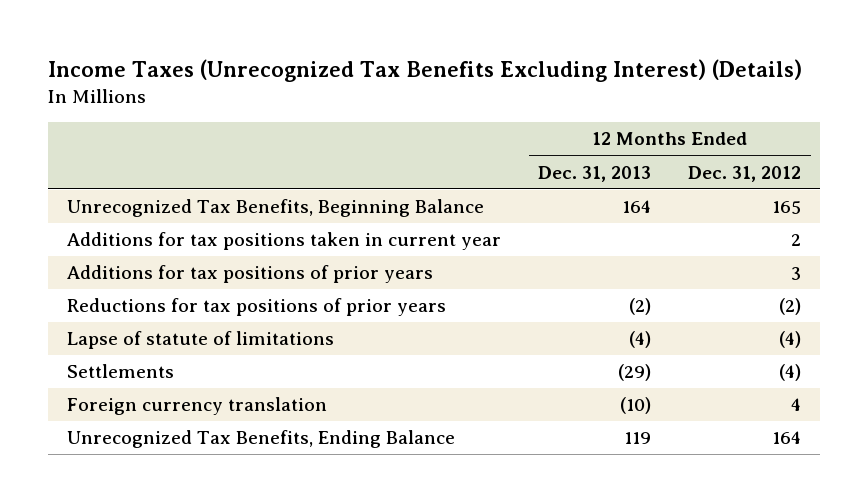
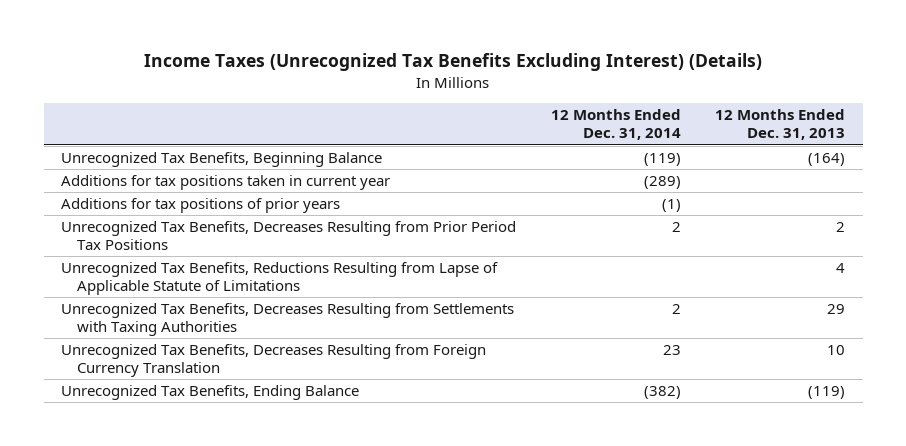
- | 12 Months Ended Dec. 31, 2013 | 12 Months Ended Dec. 31, 2012
+ | 12 Months Ended Dec. 31, 2014 | 12 Months Ended Dec. 31, 2013
- Unrecognized Tax Benefits, Beginning Balance | 164 | 165
+ Unrecognized Tax Benefits, Beginning Balance | (119) | (164)
- Reductions for tax positions of prior years | (2) | (2)
- Lapse of statute of limitations | (4) | (4)
- Settlements | (29) | (4)
- Foreign currency translation | (10) | 4
- Unrecognized Tax Benefits, Ending Balance | 119 | 164
+ Unrecognized Tax Benefits, Decreases Resulting from Prior Period Tax Positions | 2 | 2
+ Unrecognized Tax Benefits, Reductions Resulting from Lapse of Applicable Statute of Limitations | | 4
+ Unrecognized Tax Benefits, Decreases Resulting from Settlements with Taxing Authorities | 2 | 29
+ Unrecognized Tax Benefits, Decreases Resulting from Foreign Currency Translation | 23 | 10
+ Unrecognized Tax Benefits, Ending Balance | (382) | (119)

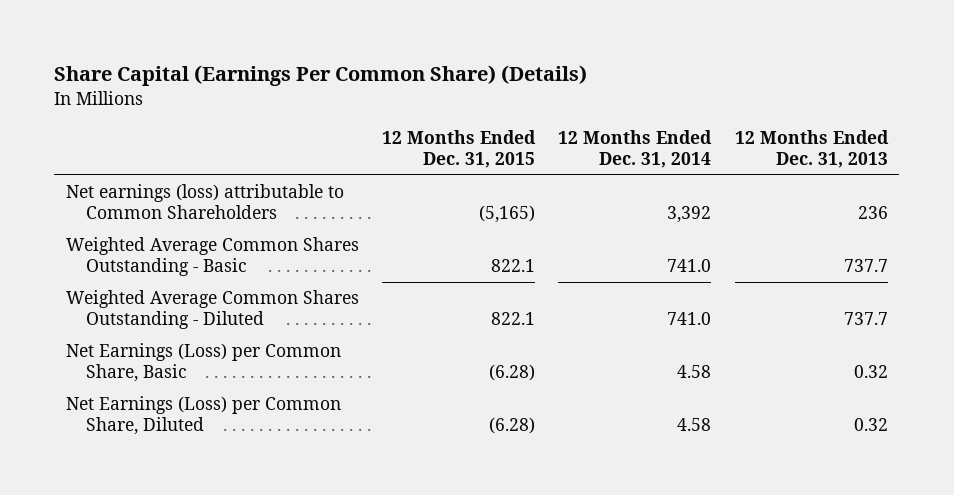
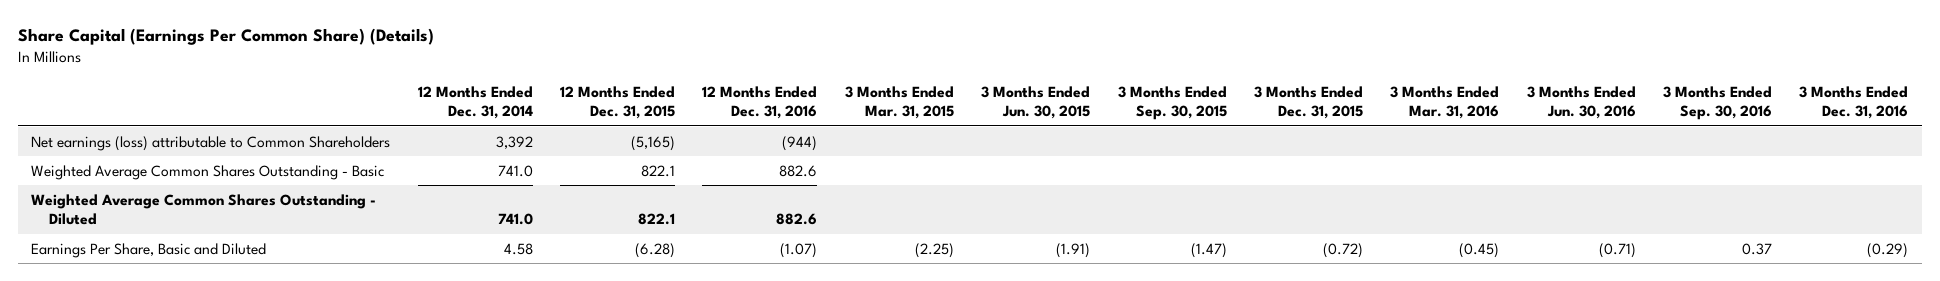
- | 12 Months Ended Dec. 31, 2015 | 12 Months Ended Dec. 31, 2014 | 12 Months Ended Dec. 31, 2013
+ | 12 Months Ended Dec. 31, 2014 | 12 Months Ended Dec. 31, 2015 | 12 Months Ended Dec. 31, 2016 | 3 Months Ended Mar. 31, 2015 | 3 Months Ended Jun. 30, 2015 | 3 Months Ended Sep. 30, 2015 | 3 Months Ended Dec. 31, 2015 | 3 Months Ended Mar. 31, 2016 | 3 Months Ended Jun. 30, 2016 | 3 Months Ended Sep. 30, 2016 | 3 Months Ended Dec. 31, 2016
- Net Earnings (Loss) per Common Share, Basic | (6.28) | 4.58 | 0.32
- Net Earnings (Loss) per Common Share, Diluted | (6.28) | 4.58 | 0.32
+ Earnings Per Share, Basic and Diluted | 4.58 | (6.28) | (1.07) | (2.25) | (1.91) | (1.47) | (0.72) | (0.45) | (0.71) | 0.37 | (0.29)

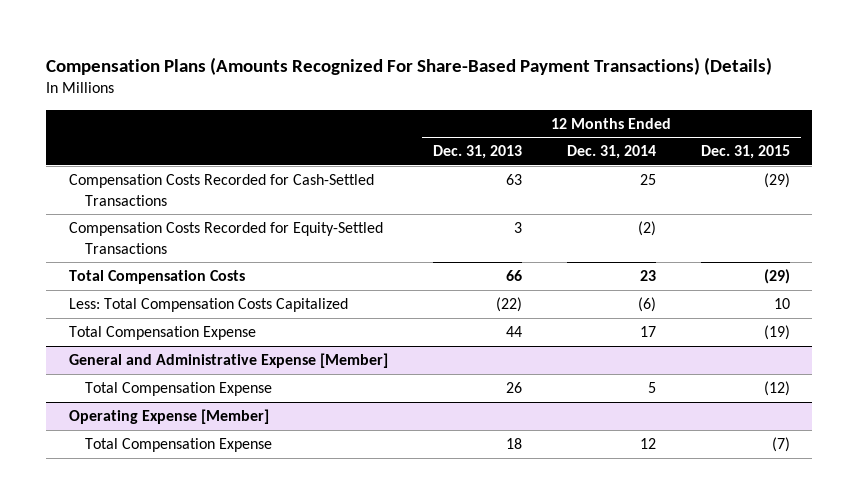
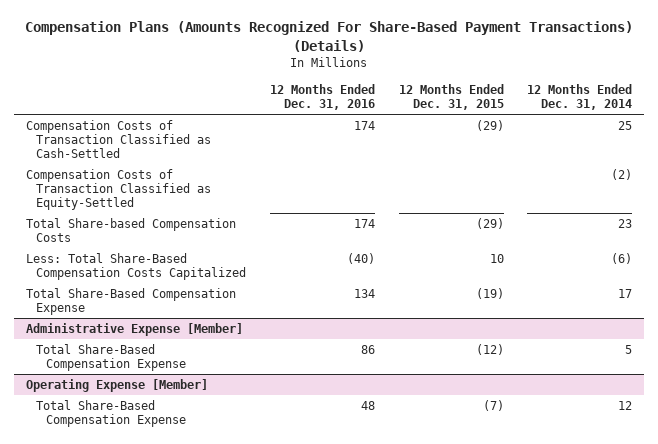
- | 12 Months Ended Dec. 31, 2013 | 12 Months Ended Dec. 31, 2014 | 12 Months Ended Dec. 31, 2015
+ | 12 Months Ended Dec. 31, 2016 | 12 Months Ended Dec. 31, 2015 | 12 Months Ended Dec. 31, 2014
- Compensation Costs Recorded for Cash-Settled Transactions | 63 | 25 | (29)
- Compensation Costs Recorded for Equity-Settled Transactions | 3 | (2) |
- Total Compensation Costs | 66 | 23 | (29)
- Less: Total Compensation Costs Capitalized | (22) | (6) | 10
- Total Compensation Expense | 44 | 17 | (19)
- General and Administrative Expense [Member]
- Total Compensation Expense | 26 | 5 | (12)
+ Compensation Costs of Transaction Classified as Cash-Settled | 174 | (29) | 25
+ Compensation Costs of Transaction Classified as Equity-Settled | | | (2)
+ Total Share-based Compensation Costs | 174 | (29) | 23
+ Less: Total Share-Based Compensation Costs Capitalized | (40) | 10 | (6)
+ Total Share-Based Compensation Expense | 134 | (19) | 17
+ Administrative Expense [Member]
+ Total Share-Based Compensation Expense | 86 | (12) | 5
@ Operating Expense [Member]
- Total Compensation Expense | 18 | 12 | (7)
+ Total Share-Based Compensation Expense | 48 | (7) | 12

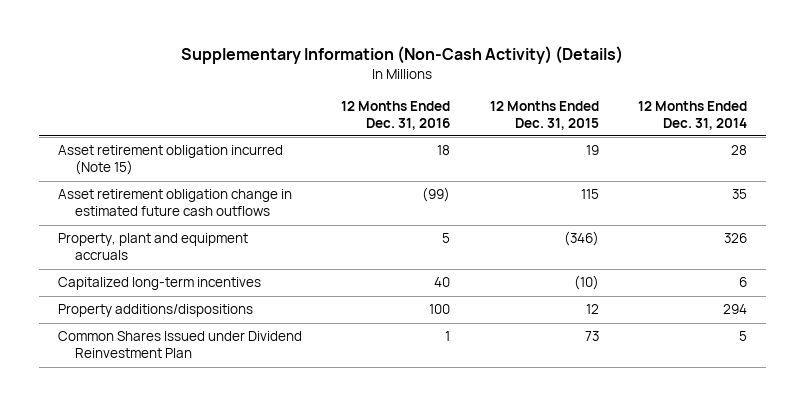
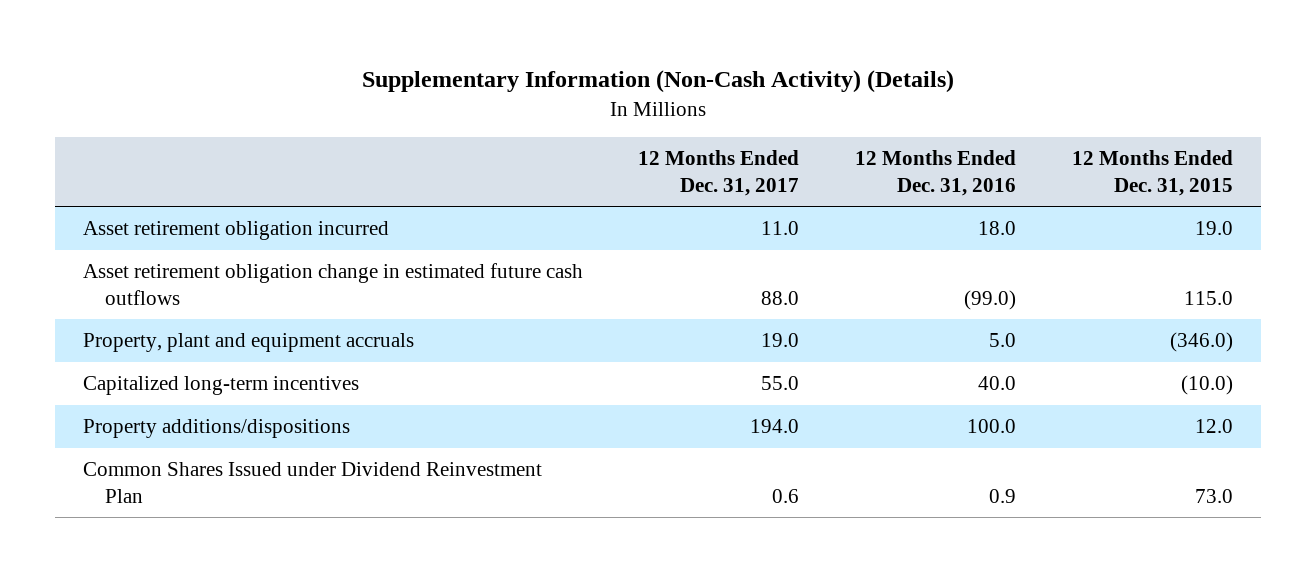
- | 12 Months Ended Dec. 31, 2016 | 12 Months Ended Dec. 31, 2015 | 12 Months Ended Dec. 31, 2014
+ | 12 Months Ended Dec. 31, 2017 | 12 Months Ended Dec. 31, 2016 | 12 Months Ended Dec. 31, 2015
- Asset retirement obligation incurred (Note 15) | 18 | 19 | 28
- Asset retirement obligation change in estimated future cash outflows | (99) | 115 | 35
- Property, plant and equipment accruals | 5 | (346) | 326
- Capitalized long-term incentives | 40 | (10) | 6
- Property additions/dispositions | 100 | 12 | 294
- Common Shares Issued under Dividend Reinvestment Plan | 1 | 73 | 5
+ Asset retirement obligation incurred | 11.0 | 18.0 | 19.0
+ Asset retirement obligation change in estimated future cash outflows | 88.0 | (99.0) | 115.0
+ Property, plant and equipment accruals | 19.0 | 5.0 | (346.0)
+ Capitalized long-term incentives | 55.0 | 40.0 | (10.0)
+ Property additions/dispositions | 194.0 | 100.0 | 12.0
+ Common Shares Issued under Dividend Reinvestment Plan | 0.6 | 0.9 | 73.0

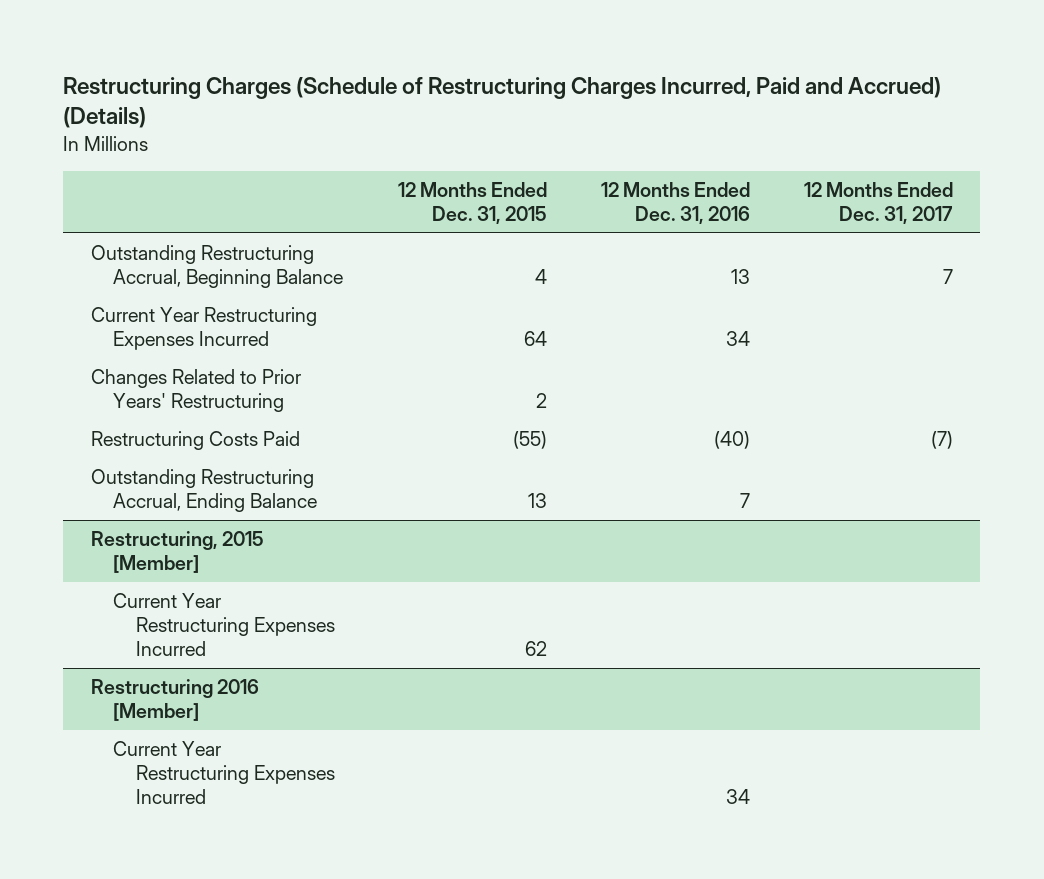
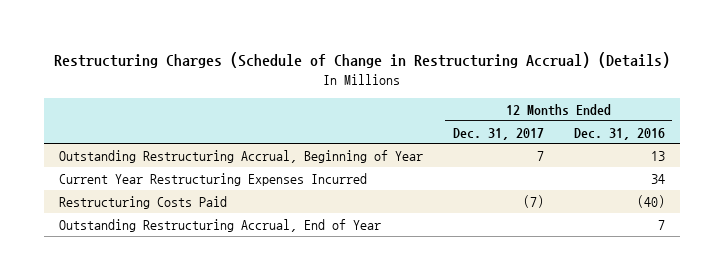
- Restructuring Charges (Schedule of Restructuring Charges Incurred, Paid and Accrued) (Details)
+ Restructuring Charges (Schedule of Change in Restructuring Accrual) (Details)
- | 12 Months Ended Dec. 31, 2015 | 12 Months Ended Dec. 31, 2016 | 12 Months Ended Dec. 31, 2017
+ | 12 Months Ended Dec. 31, 2017 | 12 Months Ended Dec. 31, 2016
- Outstanding Restructuring Accrual, Beginning Balance | 4 | 13 | 7
+ Outstanding Restructuring Accrual, Beginning of Year | 7 | 13
- Changes Related to Prior Years' Restructuring | 2 | |
- Outstanding Restructuring Accrual, Ending Balance | 13 | 7 |
- Restructuring, 2015 [Member]
- Current Year Restructuring Expenses Incurred | 62 | |
- Restructuring 2016 [Member]
- Current Year Restructuring Expenses Incurred | | 34 |
+ Outstanding Restructuring Accrual, End of Year | | 7

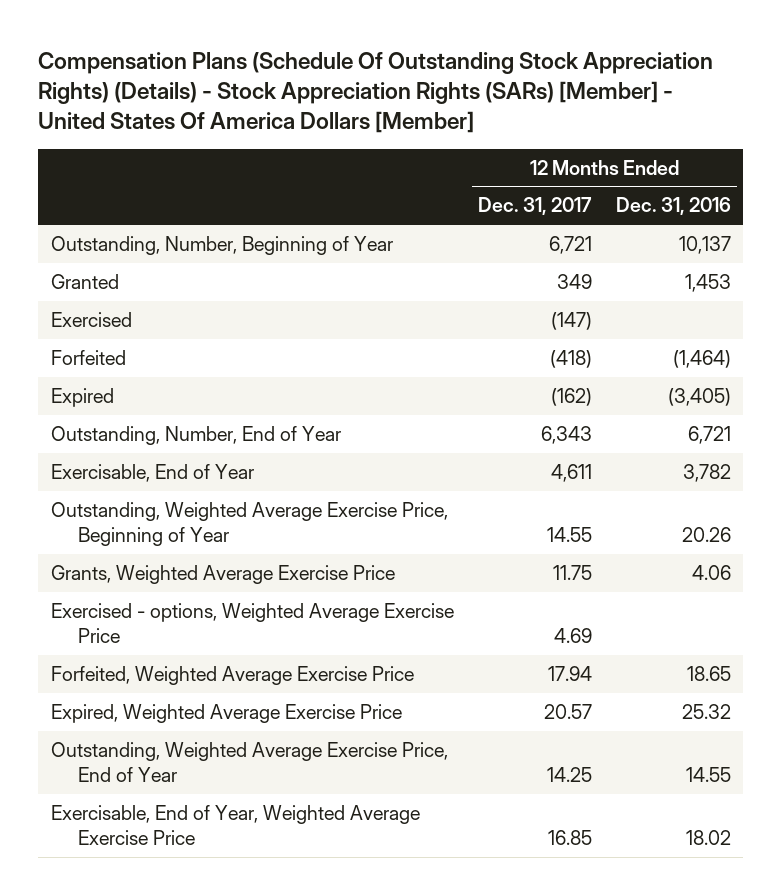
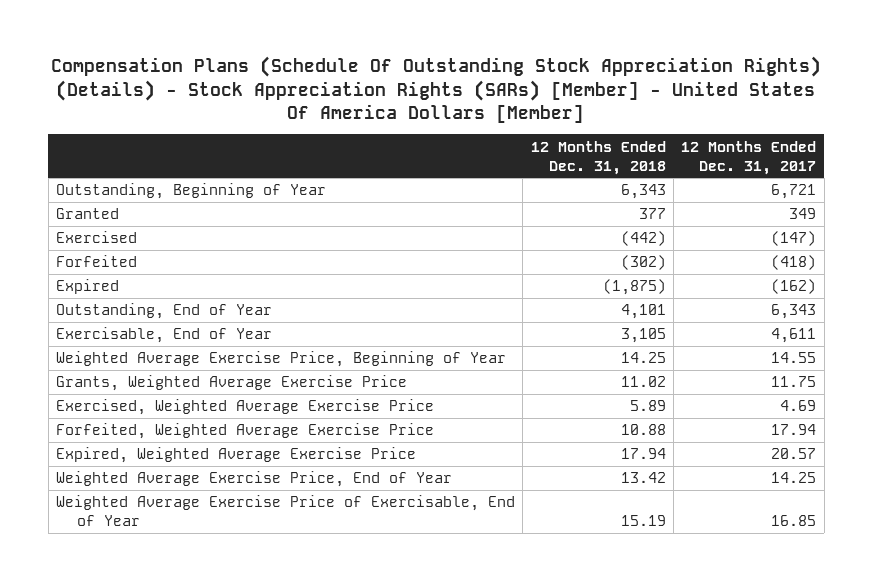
- | 12 Months Ended Dec. 31, 2017 | 12 Months Ended Dec. 31, 2016
+ | 12 Months Ended Dec. 31, 2018 | 12 Months Ended Dec. 31, 2017
- Outstanding, Number, Beginning of Year | 6,721 | 10,137
+ Outstanding, Beginning of Year | 6,343 | 6,721
- Outstanding, Number, End of Year | 6,343 | 6,721
+ Outstanding, End of Year | 4,101 | 6,343
- Outstanding, Weighted Average Exercise Price, Beginning of Year | 14.55 | 20.26
+ Weighted Average Exercise Price, Beginning of Year | 14.25 | 14.55
- Exercised - options, Weighted Average Exercise Price | 4.69 |
+ Exercised, Weighted Average Exercise Price | 5.89 | 4.69
- Outstanding, Weighted Average Exercise Price, End of Year | 14.25 | 14.55
- Exercisable, End of Year, Weighted Average Exercise Price | 16.85 | 18.02
+ Weighted Average Exercise Price, End of Year | 13.42 | 14.25
+ Weighted Average Exercise Price of Exercisable, End of Year | 15.19 | 16.85

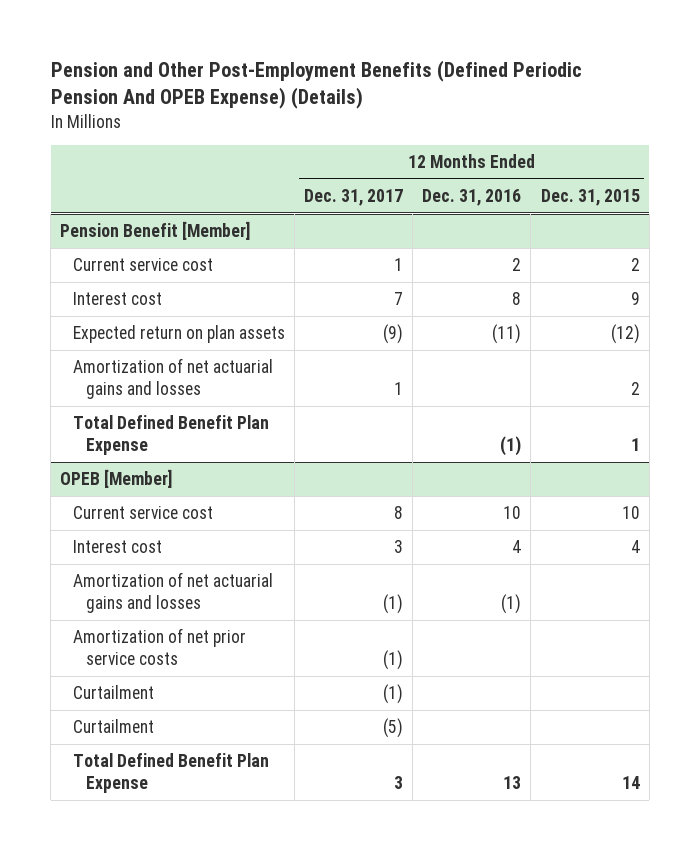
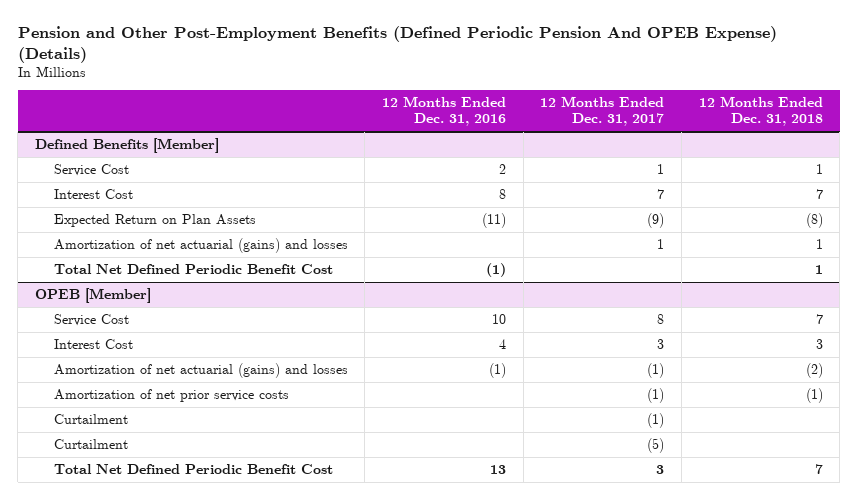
- | 12 Months Ended Dec. 31, 2017 | 12 Months Ended Dec. 31, 2016 | 12 Months Ended Dec. 31, 2015
+ | 12 Months Ended Dec. 31, 2016 | 12 Months Ended Dec. 31, 2017 | 12 Months Ended Dec. 31, 2018
- Pension Benefit [Member]
- Current service cost | 1 | 2 | 2
- Interest cost | 7 | 8 | 9
- Expected return on plan assets | (9) | (11) | (12)
- Amortization of net actuarial gains and losses | 1 | | 2
- Total Defined Benefit Plan Expense | | (1) | 1
+ Defined Benefits [Member]
+ Service Cost | 2 | 1 | 1
+ Interest Cost | 8 | 7 | 7
+ Expected Return on Plan Assets | (11) | (9) | (8)
+ Amortization of net actuarial (gains) and losses | | 1 | 1
+ Total Net Defined Periodic Benefit Cost | (1) | | 1
@ OPEB [Member]
- Current service cost | 8 | 10 | 10
- Interest cost | 3 | 4 | 4
- Amortization of net actuarial gains and losses | (1) | (1) |
+ Service Cost | 10 | 8 | 7
+ Interest Cost | 4 | 3 | 3
+ Amortization of net actuarial (gains) and losses | (1) | (1) | (2)
- Total Defined Benefit Plan Expense | 3 | 13 | 14
+ Total Net Defined Periodic Benefit Cost | 13 | 3 | 7

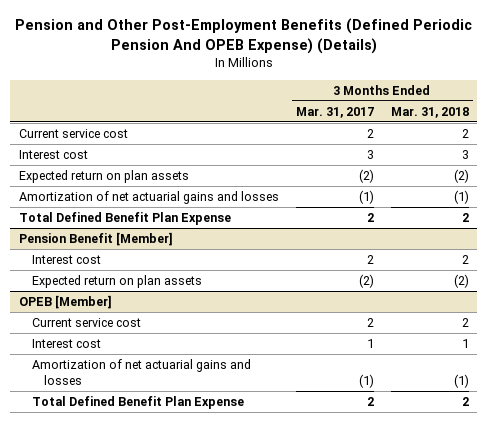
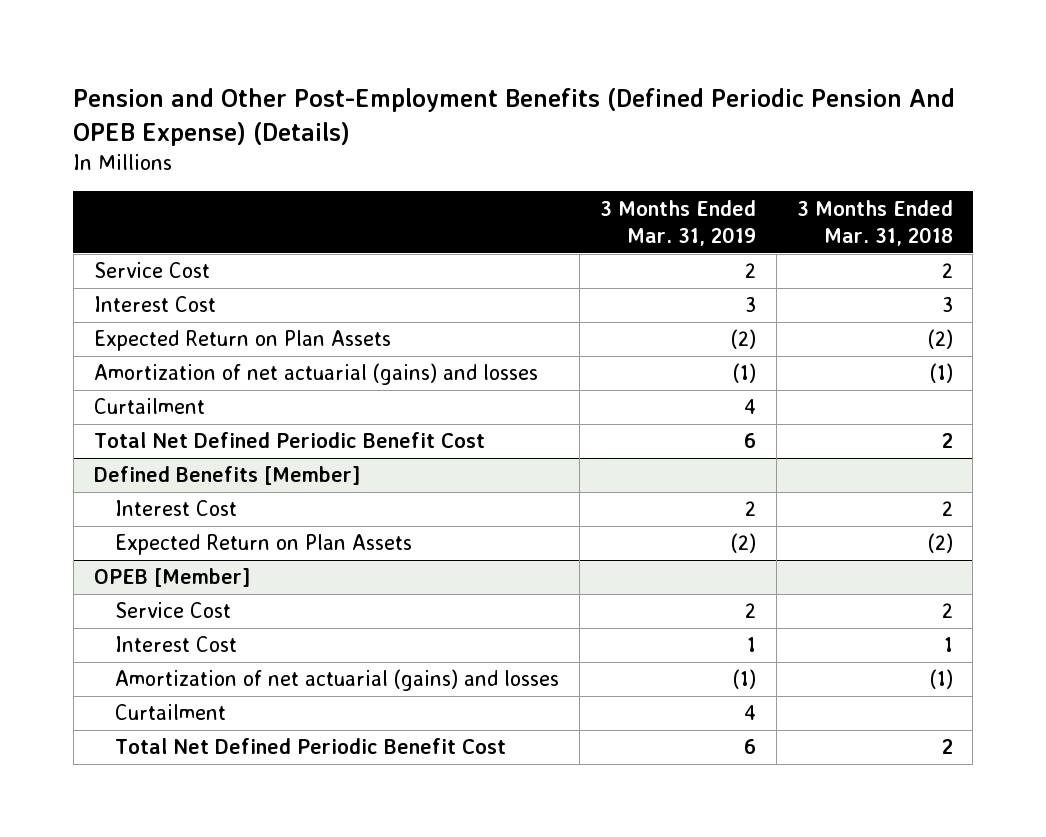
- | 3 Months Ended Mar. 31, 2017 | 3 Months Ended Mar. 31, 2018
+ | 3 Months Ended Mar. 31, 2019 | 3 Months Ended Mar. 31, 2018
- Current service cost | 2 | 2
- Interest cost | 3 | 3
- Expected return on plan assets | (2) | (2)
- Amortization of net actuarial gains and losses | (1) | (1)
- Total Defined Benefit Plan Expense | 2 | 2
- Pension Benefit [Member]
- Interest cost | 2 | 2
- Expected return on plan assets | (2) | (2)
+ Service Cost | 2 | 2
+ Interest Cost | 3 | 3
+ Expected Return on Plan Assets | (2) | (2)
+ Amortization of net actuarial (gains) and losses | (1) | (1)
+ Curtailment | 4 |
+ Total Net Defined Periodic Benefit Cost | 6 | 2
+ Defined Benefits [Member]
+ Interest Cost | 2 | 2
+ Expected Return on Plan Assets | (2) | (2)
@ OPEB [Member]
- Current service cost | 2 | 2
- Interest cost | 1 | 1
- Amortization of net actuarial gains and losses | (1) | (1)
- Total Defined Benefit Plan Expense | 2 | 2
+ Service Cost | 2 | 2
+ Interest Cost | 1 | 1
+ Amortization of net actuarial (gains) and losses | (1) | (1)
+ Curtailment | 4 |
+ Total Net Defined Periodic Benefit Cost | 6 | 2

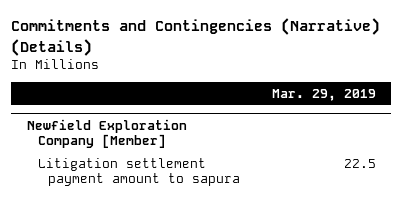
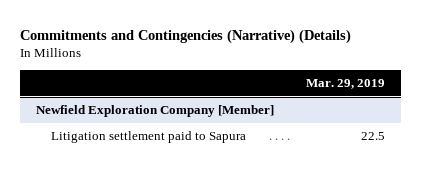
@ Newfield Exploration Company [Member]
- Litigation settlement payment amount to sapura | 22.5
+ Litigation settlement paid to Sapura | 22.5

